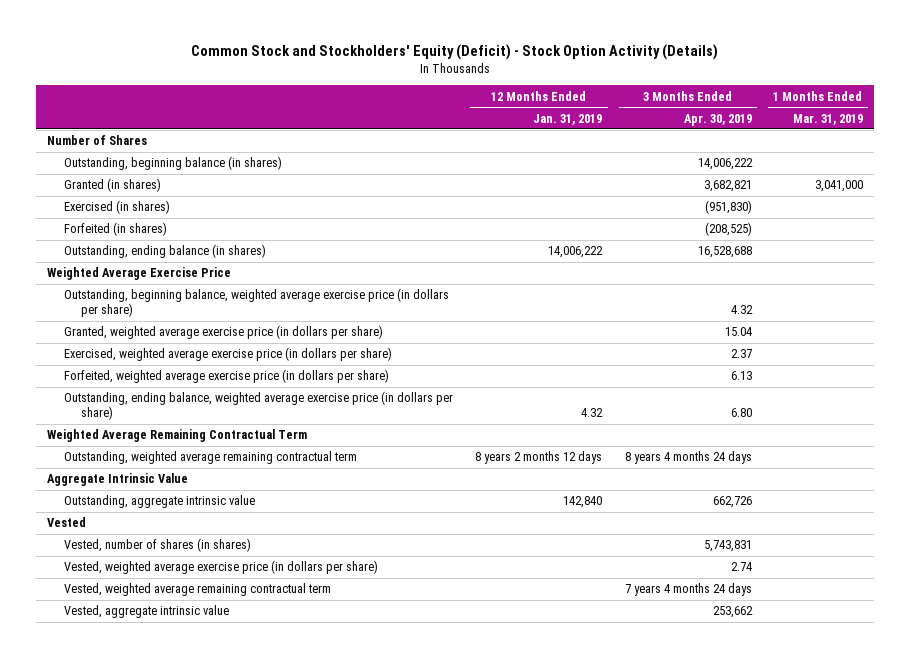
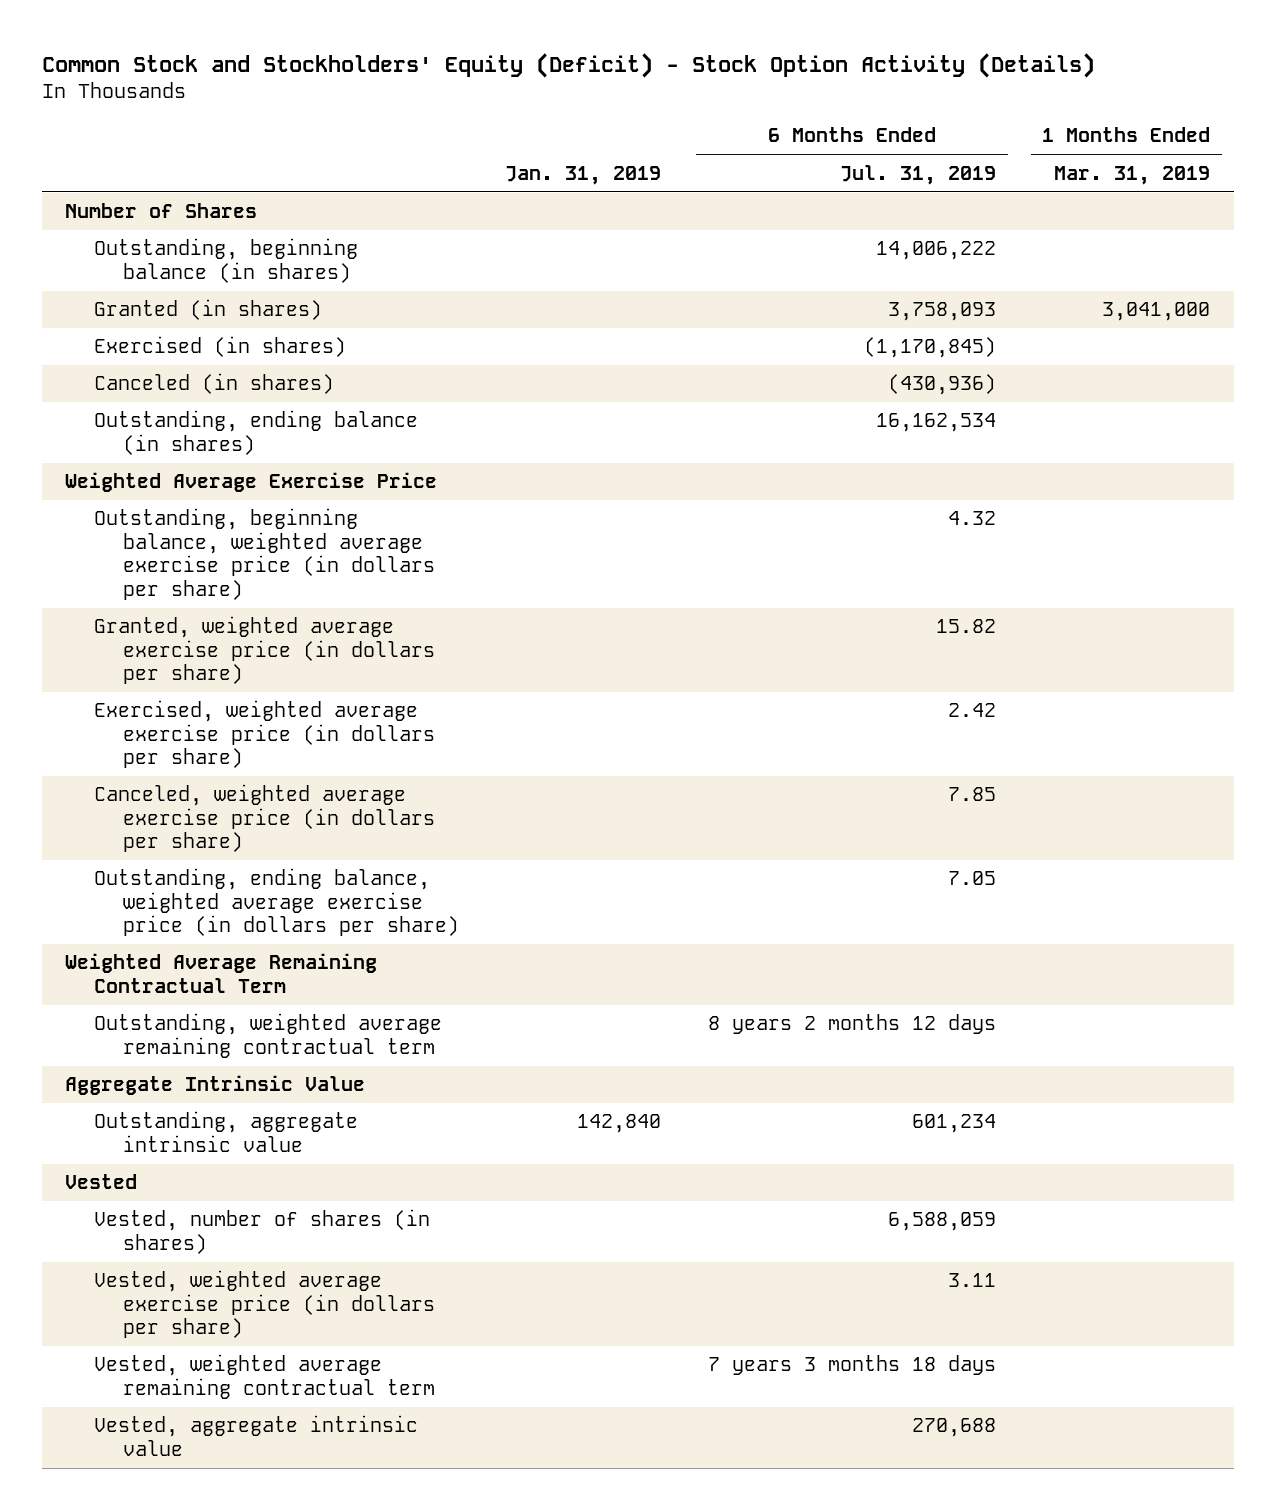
- | 12 Months Ended Jan. 31, 2019 | 3 Months Ended Apr. 30, 2019 | 1 Months Ended Mar. 31, 2019
+ | Jan. 31, 2019 | 6 Months Ended Jul. 31, 2019 | 1 Months Ended Mar. 31, 2019
- Forfeited (in shares) | | (208,525) |
+ Canceled (in shares) | | (430,936) |
- Forfeited, weighted average exercise price (in dollars per share) | | 6.13 |
+ Canceled, weighted average exercise price (in dollars per share) | | 7.85 |

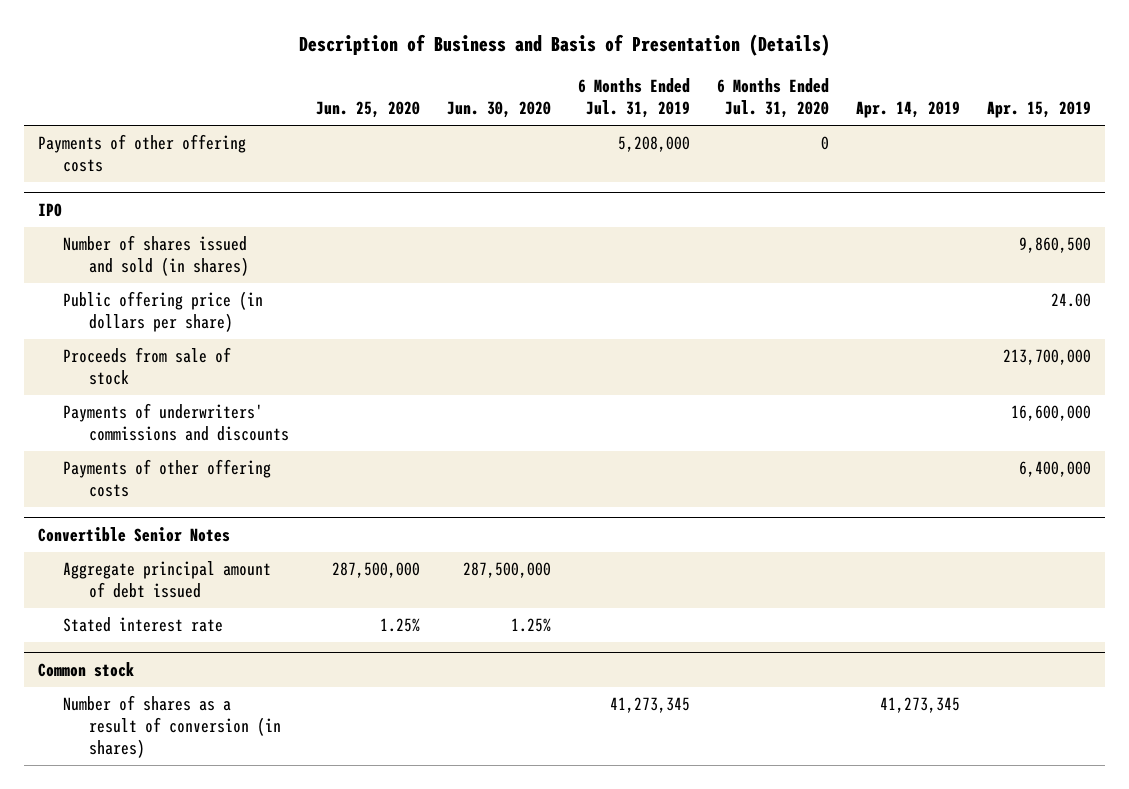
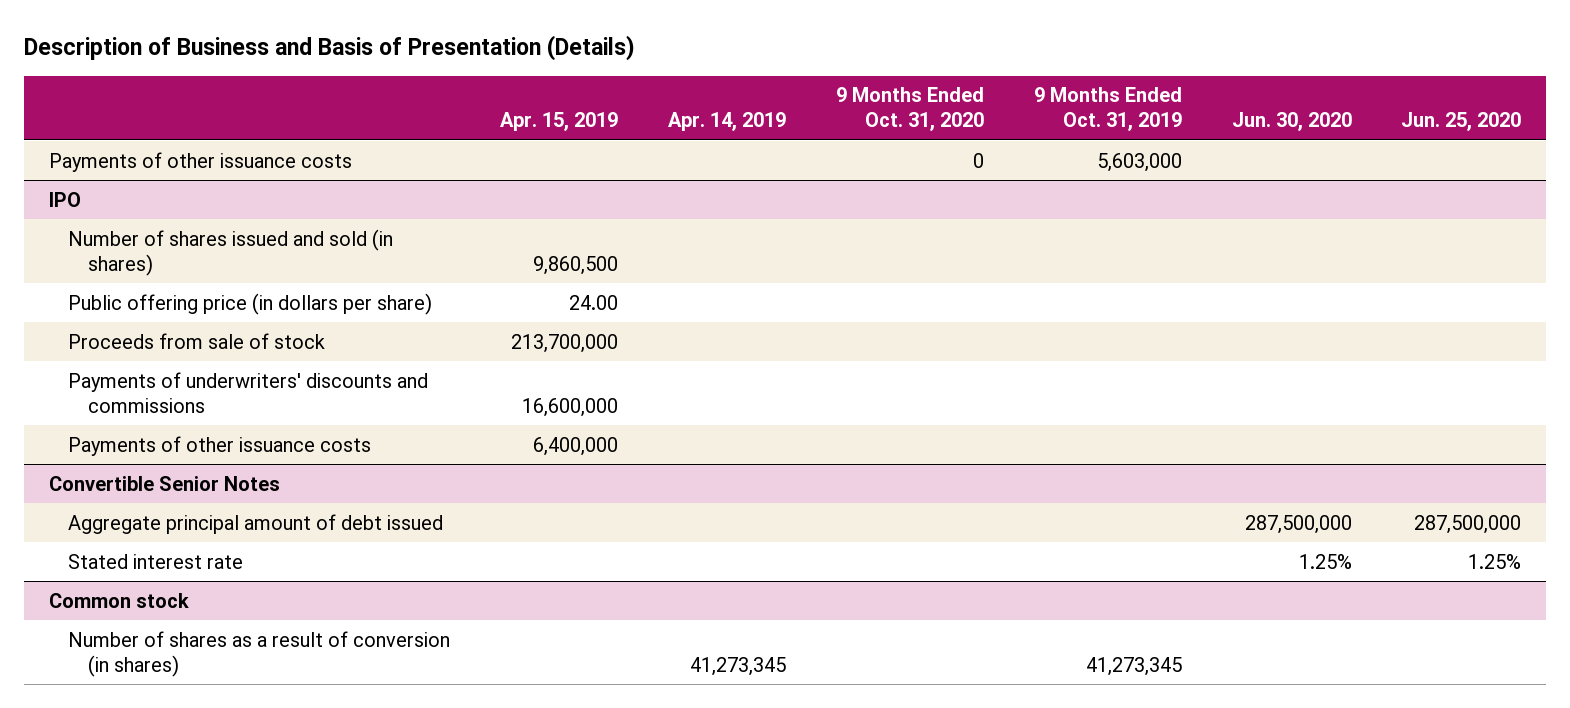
- | Jun. 25, 2020 | Jun. 30, 2020 | 6 Months Ended Jul. 31, 2019 | 6 Months Ended Jul. 31, 2020 | Apr. 14, 2019 | Apr. 15, 2019
+ | Apr. 15, 2019 | Apr. 14, 2019 | 9 Months Ended Oct. 31, 2020 | 9 Months Ended Oct. 31, 2019 | Jun. 30, 2020 | Jun. 25, 2020
- Payments of other offering costs | | | 5,208,000 | 0 | |
+ Payments of other issuance costs | | | 0 | 5,603,000 | |
@ IPO
- Payments of underwriters' commissions and discounts | | | | | | 16,600,000
- Payments of other offering costs | | | | | | 6,400,000
+ Payments of underwriters' discounts and commissions | 16,600,000 | | | | |
+ Payments of other issuance costs | 6,400,000 | | | | |

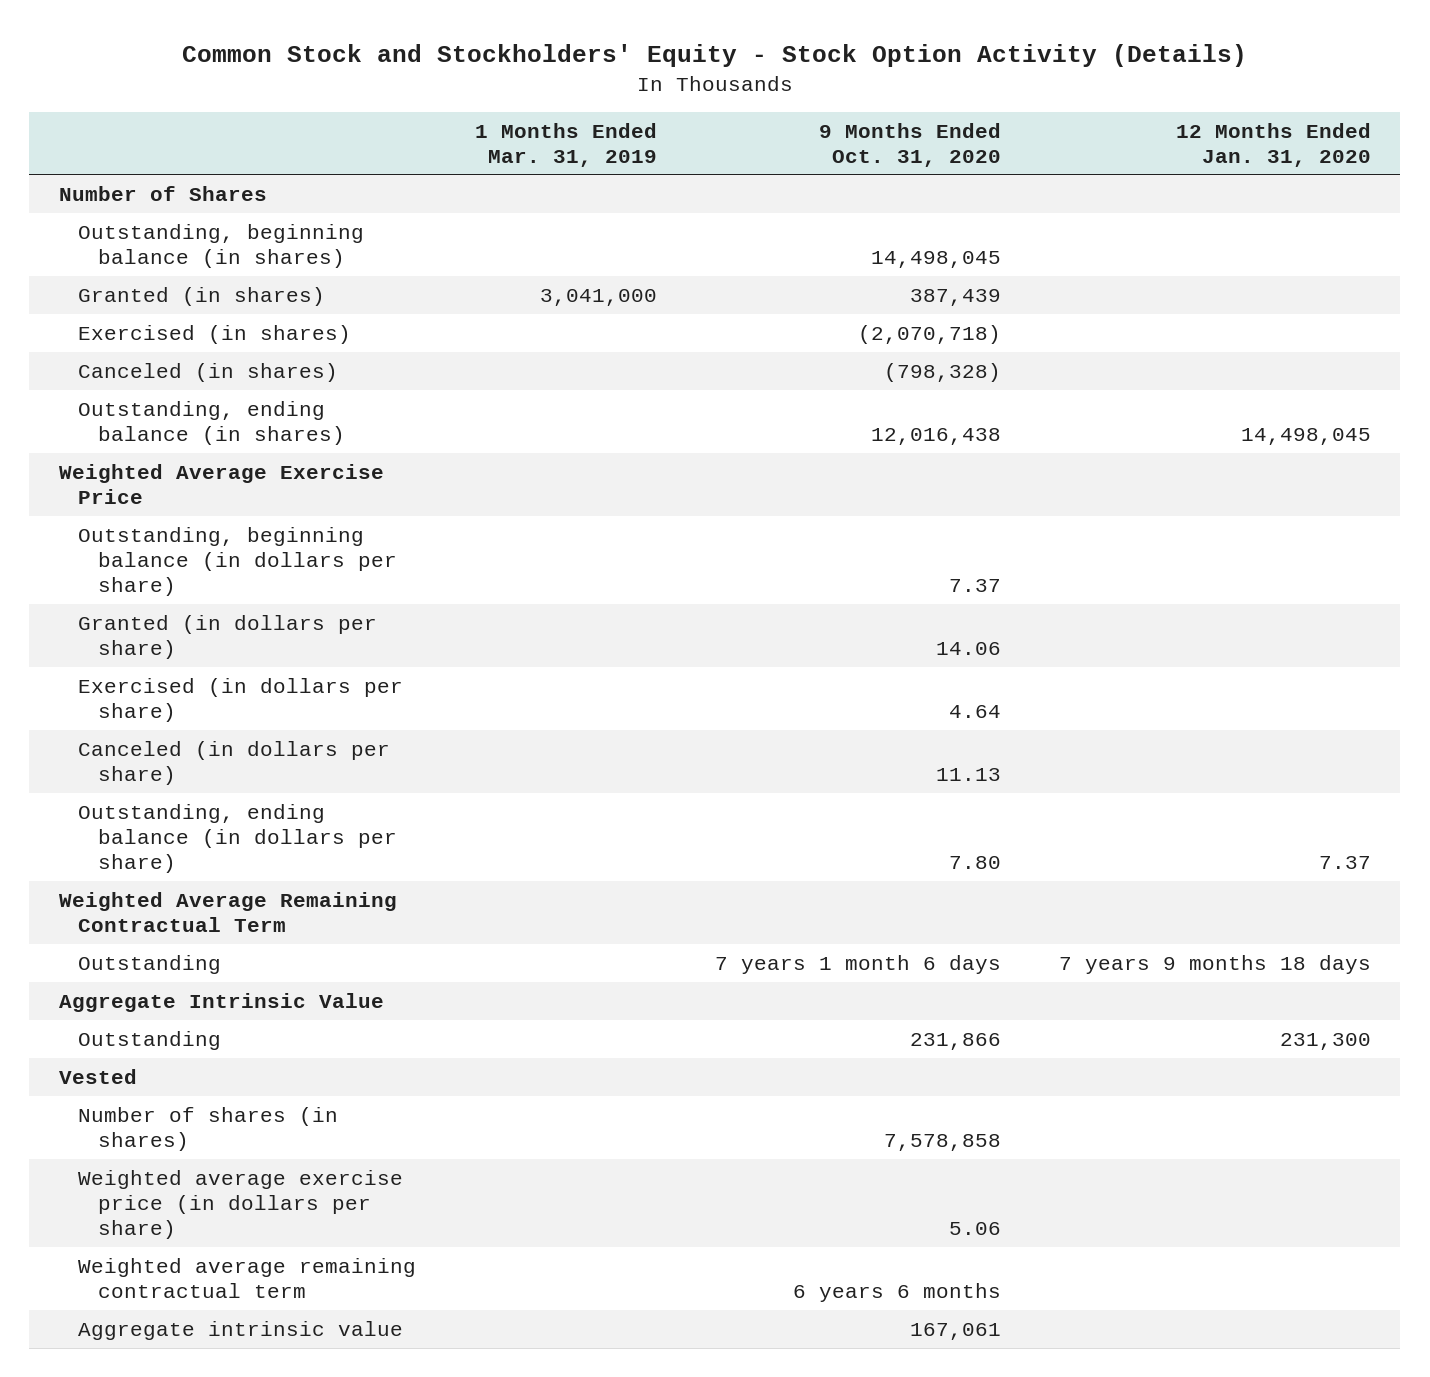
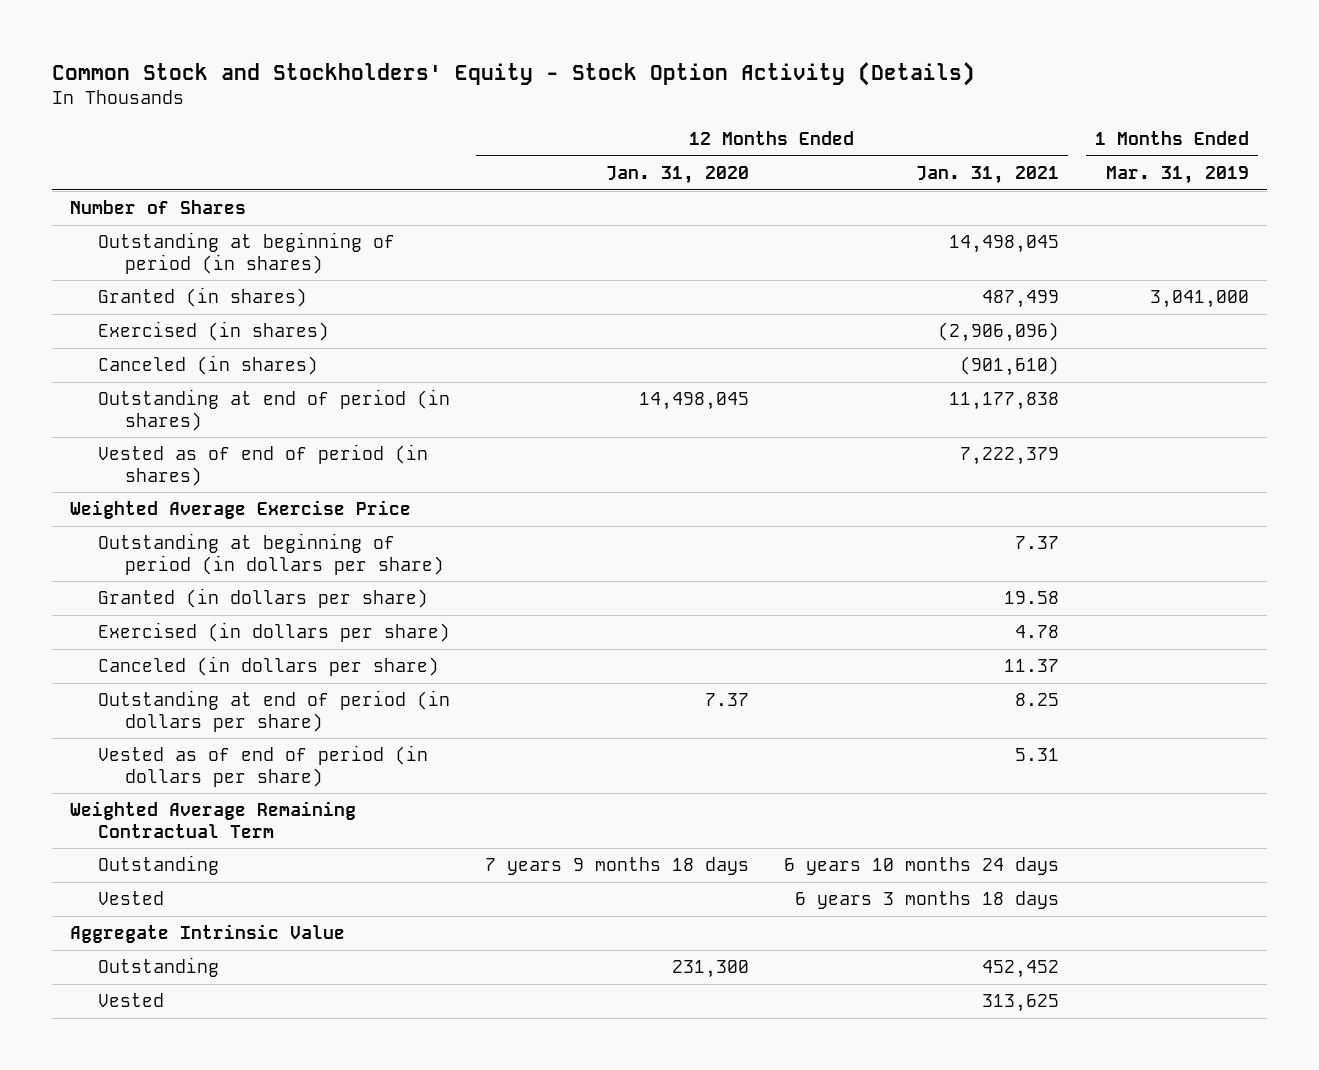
- | 1 Months Ended Mar. 31, 2019 | 9 Months Ended Oct. 31, 2020 | 12 Months Ended Jan. 31, 2020
+ | 12 Months Ended Jan. 31, 2020 | 12 Months Ended Jan. 31, 2021 | 1 Months Ended Mar. 31, 2019
- Outstanding, beginning balance (in shares) | | 14,498,045 |
+ Outstanding at beginning of period (in shares) | | 14,498,045 |
- Outstanding, ending balance (in shares) | | 12,016,438 | 14,498,045
+ Outstanding at end of period (in shares) | 14,498,045 | 11,177,838 |
+ Vested as of end of period (in shares) | | 7,222,379 |
- Outstanding, beginning balance (in dollars per share) | | 7.37 |
+ Outstanding at beginning of period (in dollars per share) | | 7.37 |
- Outstanding, ending balance (in dollars per share) | | 7.80 | 7.37
+ Outstanding at end of period (in dollars per share) | 7.37 | 8.25 |
+ Vested as of end of period (in dollars per share) | | 5.31 |
+ Vested | | 6 years 3 months 18 days |
- Number of shares (in shares) | | 7,578,858 |
- Weighted average exercise price (in dollars per share) | | 5.06 |
- Weighted average remaining contractual term | | 6 years 6 months |
- Aggregate intrinsic value | | 167,061 |

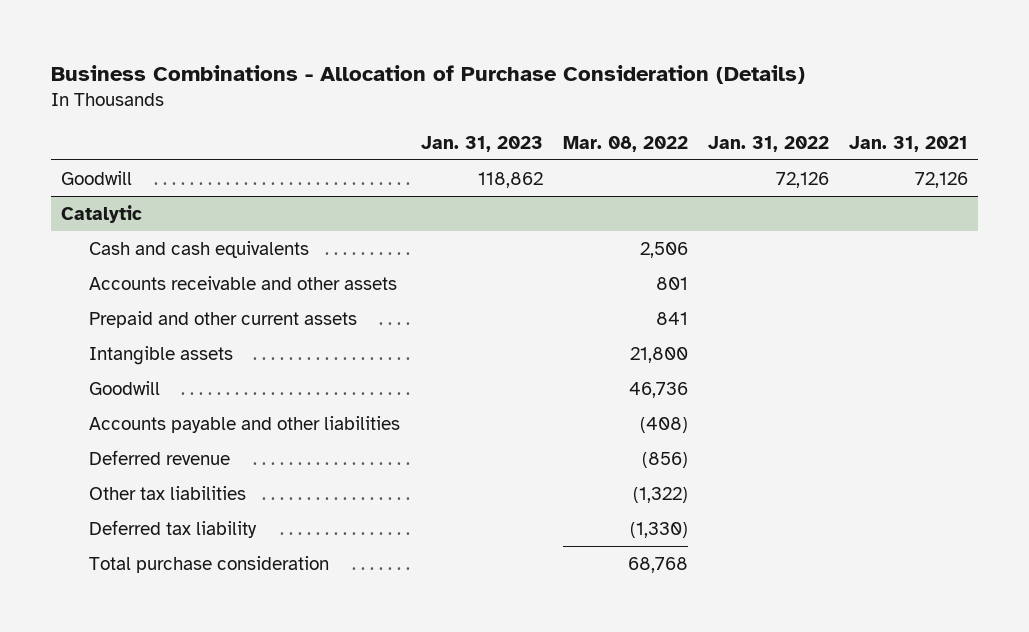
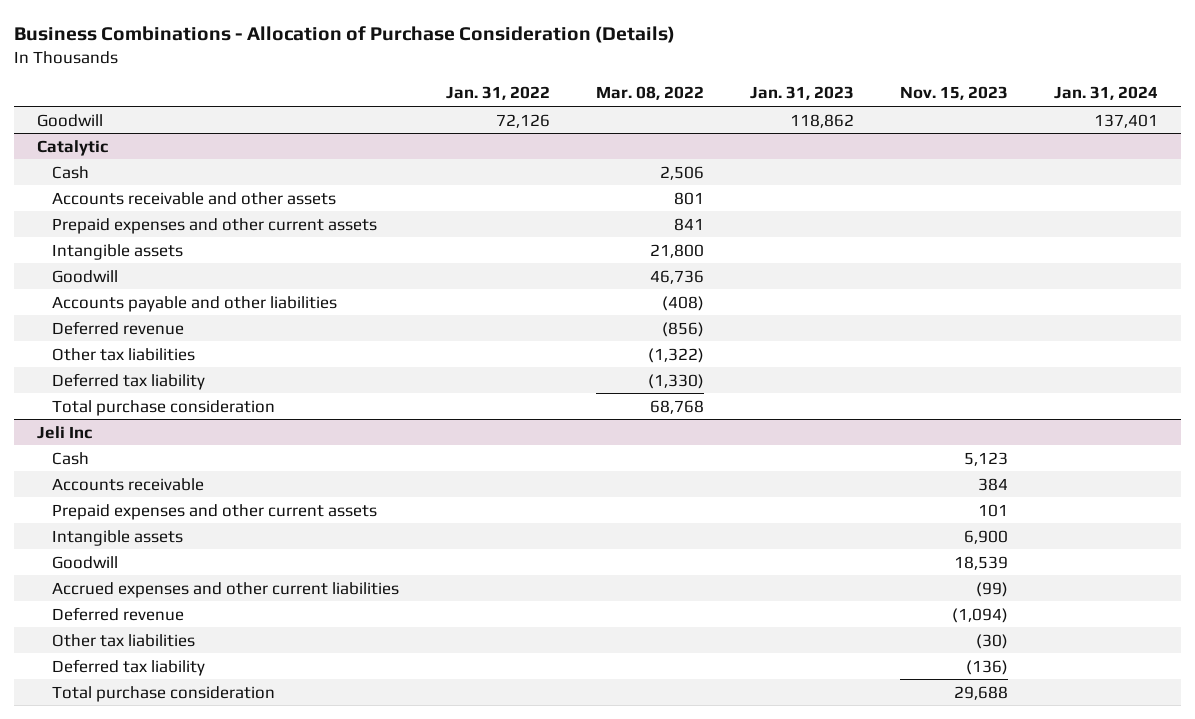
- | Jan. 31, 2023 | Mar. 08, 2022 | Jan. 31, 2022 | Jan. 31, 2021
+ | Jan. 31, 2022 | Mar. 08, 2022 | Jan. 31, 2023 | Nov. 15, 2023 | Jan. 31, 2024
@ Catalytic
- Cash and cash equivalents | | 2,506 | |
+ Cash | | 2,506 | | |
- Prepaid and other current assets | | 841 | |
+ Prepaid expenses and other current assets | | 841 | | |
+ Jeli Inc
+ Cash | | | | 5,123 |
+ Accounts receivable | | | | 384 |
+ Prepaid expenses and other current assets | | | | 101 |
+ Intangible assets | | | | 6,900 |
+ Goodwill | | | | 18,539 |
+ Accrued expenses and other current liabilities | | | | (99) |
+ Deferred revenue | | | | (1,094) |
+ Other tax liabilities | | | | (30) |
+ Deferred tax liability | | | | (136) |
+ Total purchase consideration | | | | 29,688 |

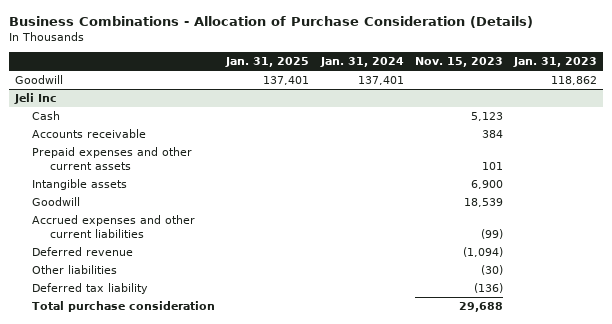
- | Jan. 31, 2022 | Mar. 08, 2022 | Jan. 31, 2023 | Nov. 15, 2023 | Jan. 31, 2024
+ | Jan. 31, 2025 | Jan. 31, 2024 | Nov. 15, 2023 | Jan. 31, 2023
- Catalytic
- Cash | | 2,506 | | |
- Accounts receivable and other assets | | 801 | | |
- Prepaid expenses and other current assets | | 841 | | |
- Intangible assets | | 21,800 | | |
- Goodwill | | 46,736 | | |
- Accounts payable and other liabilities | | (408) | | |
- Deferred revenue | | (856) | | |
- Other tax liabilities | | (1,322) | | |
- Deferred tax liability | | (1,330) | | |
- Total purchase consideration | | 68,768 | | |
@ Jeli Inc
- Other tax liabilities | | | | (30) |
+ Other liabilities | | | (30) |

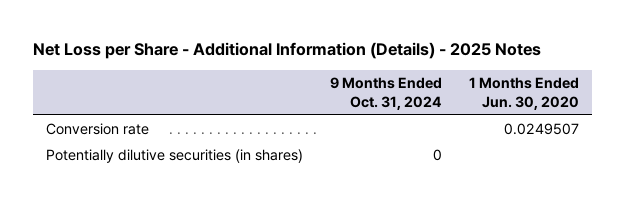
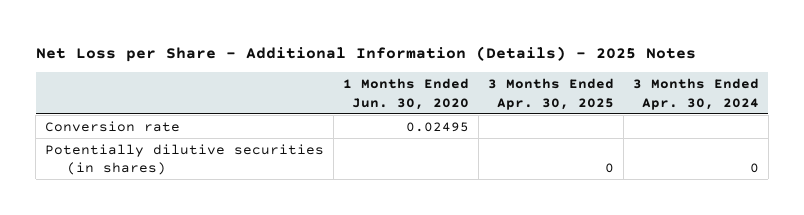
- | 9 Months Ended Oct. 31, 2024 | 1 Months Ended Jun. 30, 2020
+ | 1 Months Ended Jun. 30, 2020 | 3 Months Ended Apr. 30, 2025 | 3 Months Ended Apr. 30, 2024
- Conversion rate | | 0.0249507
+ Conversion rate | 0.02495 | |

